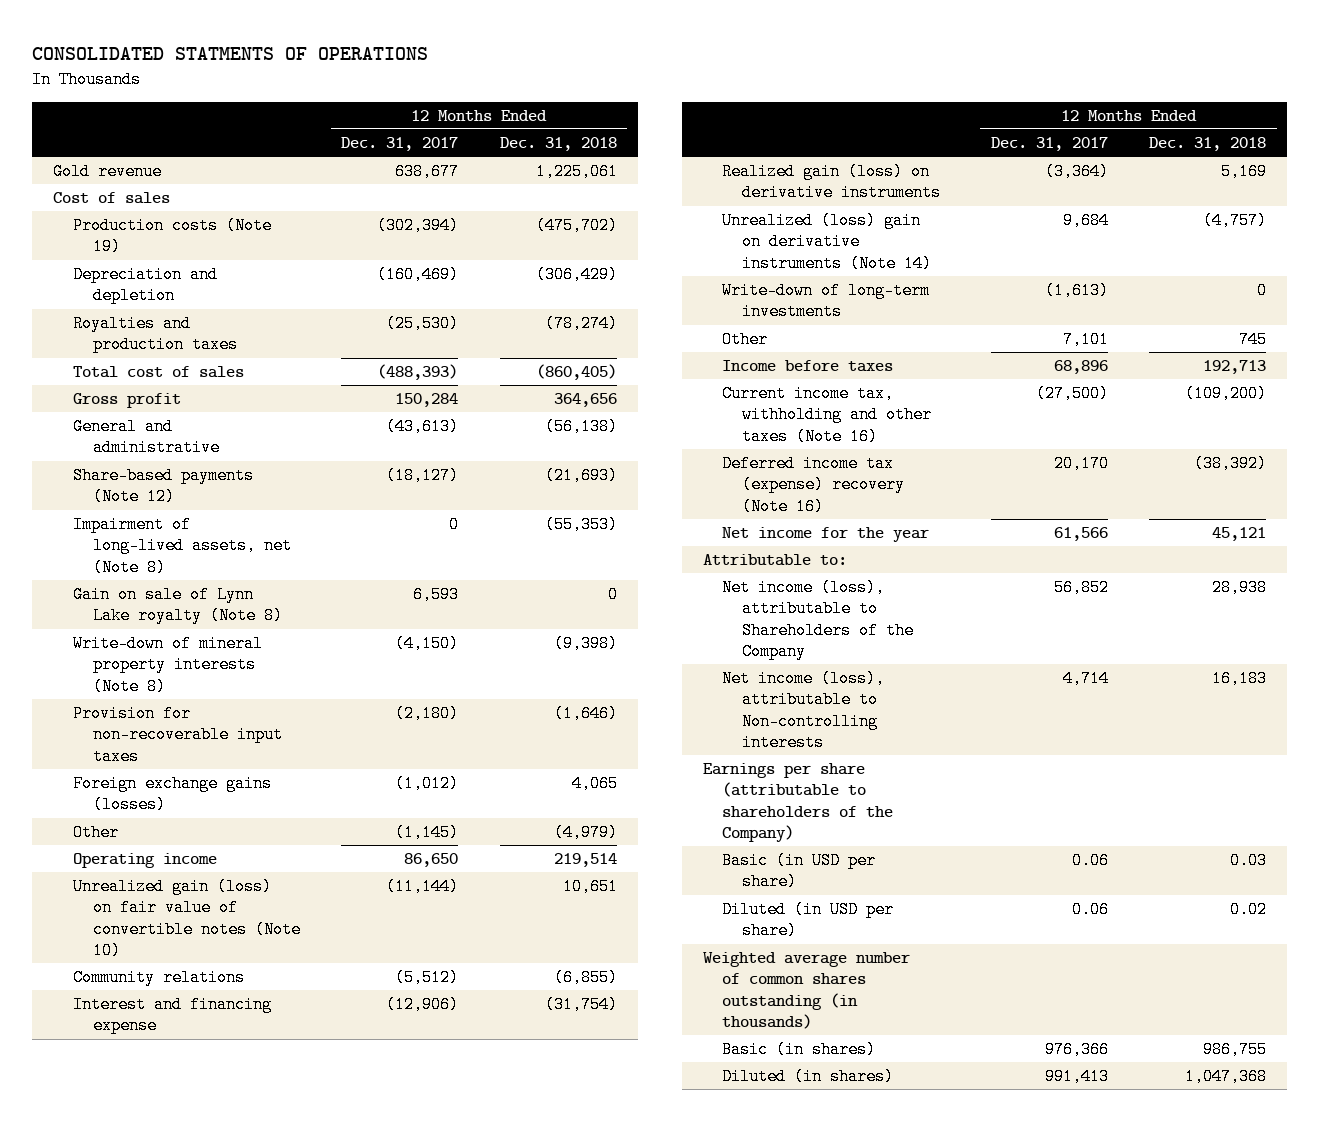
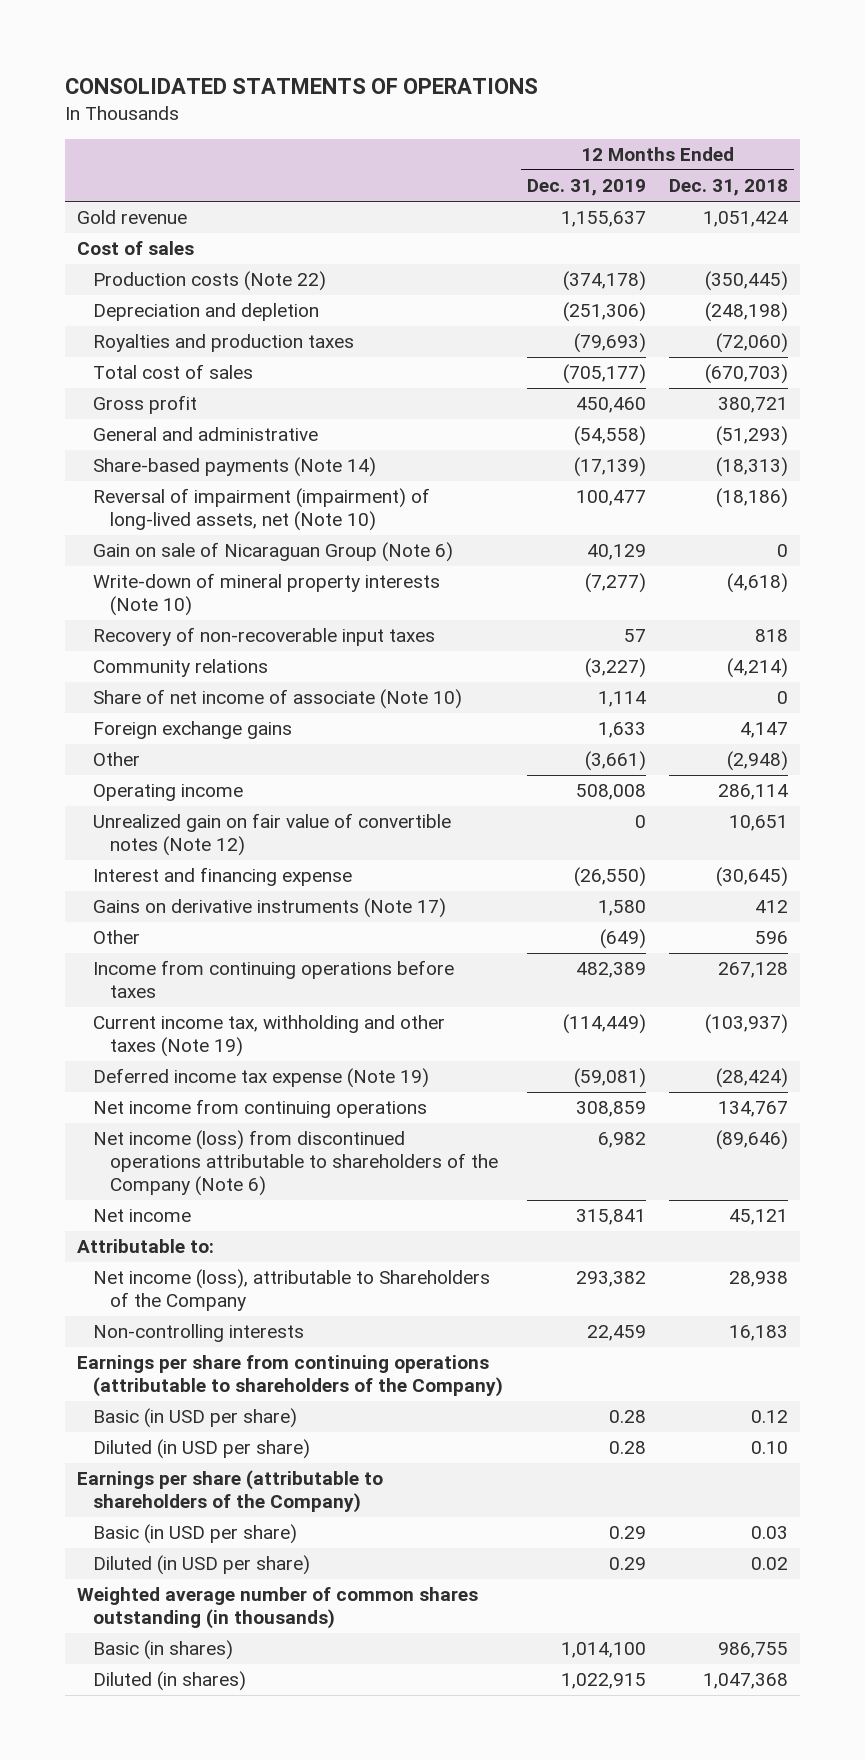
- | 12 Months Ended Dec. 31, 2017 | 12 Months Ended Dec. 31, 2018
+ | 12 Months Ended Dec. 31, 2019 | 12 Months Ended Dec. 31, 2018
- Gold revenue | 638,677 | 1,225,061
+ Gold revenue | 1,155,637 | 1,051,424
- Production costs (Note 19) | (302,394) | (475,702)
- Depreciation and depletion | (160,469) | (306,429)
- Royalties and production taxes | (25,530) | (78,274)
- Total cost of sales | (488,393) | (860,405)
- Gross profit | 150,284 | 364,656
- General and administrative | (43,613) | (56,138)
- Share-based payments (Note 12) | (18,127) | (21,693)
- Impairment of long-lived assets, net (Note 8) | 0 | (55,353)
- Gain on sale of Lynn Lake royalty (Note 8) | 6,593 | 0
- Write-down of mineral property interests (Note 8) | (4,150) | (9,398)
- Provision for non-recoverable input taxes | (2,180) | (1,646)
- Foreign exchange gains (losses) | (1,012) | 4,065
- Other | (1,145) | (4,979)
- Operating income | 86,650 | 219,514
- Unrealized gain (loss) on fair value of convertible notes (Note 10) | (11,144) | 10,651
- Community relations | (5,512) | (6,855)
- Interest and financing expense | (12,906) | (31,754)
- Realized gain (loss) on derivative instruments | (3,364) | 5,169
- Unrealized (loss) gain on derivative instruments (Note 14) | 9,684 | (4,757)
- Write-down of long-term investments | (1,613) | 0
- Other | 7,101 | 745
- Income before taxes | 68,896 | 192,713
- Current income tax, withholding and other taxes (Note 16) | (27,500) | (109,200)
- Deferred income tax (expense) recovery (Note 16) | 20,170 | (38,392)
- Net income for the year | 61,566 | 45,121
+ Production costs (Note 22) | (374,178) | (350,445)
+ Depreciation and depletion | (251,306) | (248,198)
+ Royalties and production taxes | (79,693) | (72,060)
+ Total cost of sales | (705,177) | (670,703)
+ Gross profit | 450,460 | 380,721
+ General and administrative | (54,558) | (51,293)
+ Share-based payments (Note 14) | (17,139) | (18,313)
+ Reversal of impairment (impairment) of long-lived assets, net (Note 10) | 100,477 | (18,186)
+ Gain on sale of Nicaraguan Group (Note 6) | 40,129 | 0
+ Write-down of mineral property interests (Note 10) | (7,277) | (4,618)
+ Recovery of non-recoverable input taxes | 57 | 818
+ Community relations | (3,227) | (4,214)
+ Share of net income of associate (Note 10) | 1,114 | 0
+ Foreign exchange gains | 1,633 | 4,147
+ Other | (3,661) | (2,948)
+ Operating income | 508,008 | 286,114
+ Unrealized gain on fair value of convertible notes (Note 12) | 0 | 10,651
+ Interest and financing expense | (26,550) | (30,645)
+ Gains on derivative instruments (Note 17) | 1,580 | 412
+ Other | (649) | 596
+ Income from continuing operations before taxes | 482,389 | 267,128
+ Current income tax, withholding and other taxes (Note 19) | (114,449) | (103,937)
+ Deferred income tax expense (Note 19) | (59,081) | (28,424)
+ Net income from continuing operations | 308,859 | 134,767
+ Net income (loss) from discontinued operations attributable to shareholders of the Company (Note 6) | 6,982 | (89,646)
+ Net income | 315,841 | 45,121
- Net income (loss), attributable to Non-controlling interests | 4,714 | 16,183
+ Non-controlling interests | 22,459 | 16,183
+ Earnings per share from continuing operations (attributable to shareholders of the Company)
+ Basic (in USD per share) | 0.28 | 0.12
+ Diluted (in USD per share) | 0.28 | 0.10

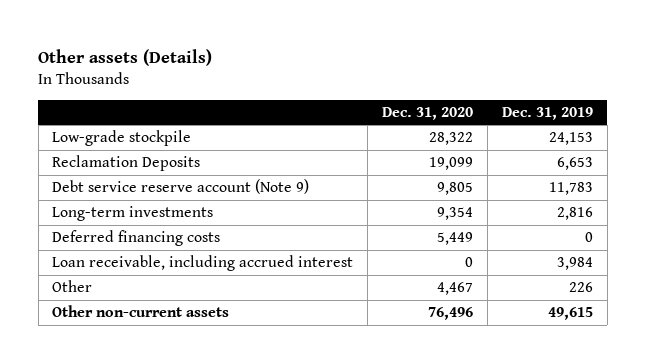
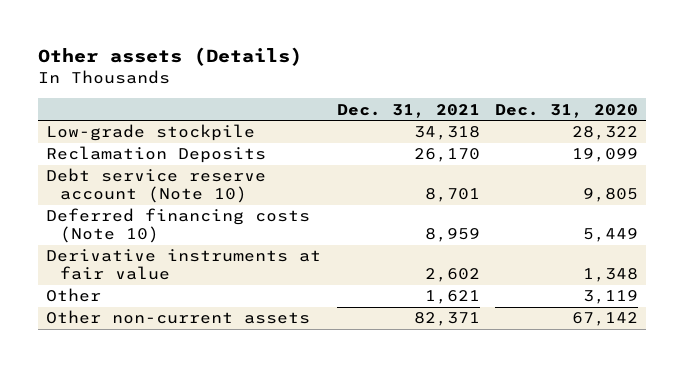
- | Dec. 31, 2020 | Dec. 31, 2019
+ | Dec. 31, 2021 | Dec. 31, 2020
- Debt service reserve account (Note 9) | 9,805 | 11,783
- Long-term investments | 9,354 | 2,816
- Deferred financing costs | 5,449 | 0
- Loan receivable, including accrued interest | 0 | 3,984
- Other | 4,467 | 226
- Other non-current assets | 76,496 | 49,615
+ Debt service reserve account (Note 10) | 8,701 | 9,805
+ Deferred financing costs (Note 10) | 8,959 | 5,449
+ Derivative instruments at fair value | 2,602 | 1,348
+ Other | 1,621 | 3,119
+ Other non-current assets | 82,371 | 67,142

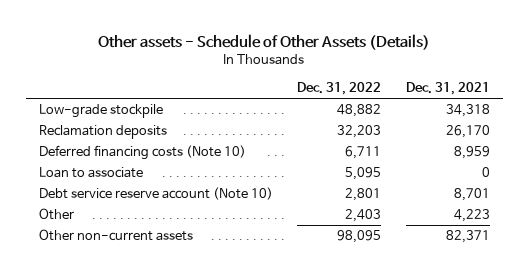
- Other assets (Details)
+ Other assets - Schedule of Other Assets (Details)
- | Dec. 31, 2021 | Dec. 31, 2020
+ | Dec. 31, 2022 | Dec. 31, 2021
- Reclamation Deposits | 26,170 | 19,099
+ Reclamation deposits | 32,203 | 26,170
- Derivative instruments at fair value | 2,602 | 1,348
- Other | 1,621 | 3,119
+ Loan to associate | 5,095 | 0
moved down: Debt service reserve account (Note 10) | 2,801 | 8,701
+ Other | 2,403 | 4,223

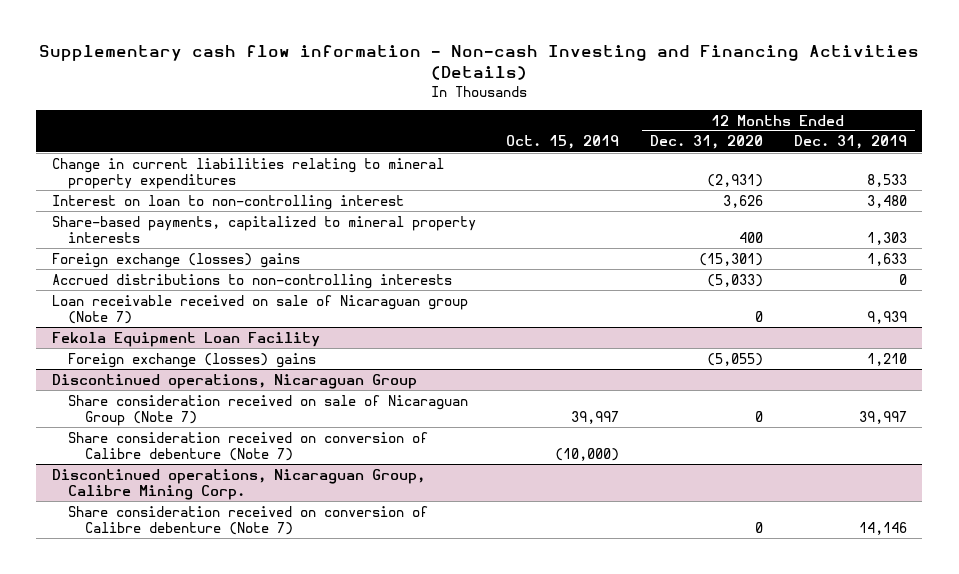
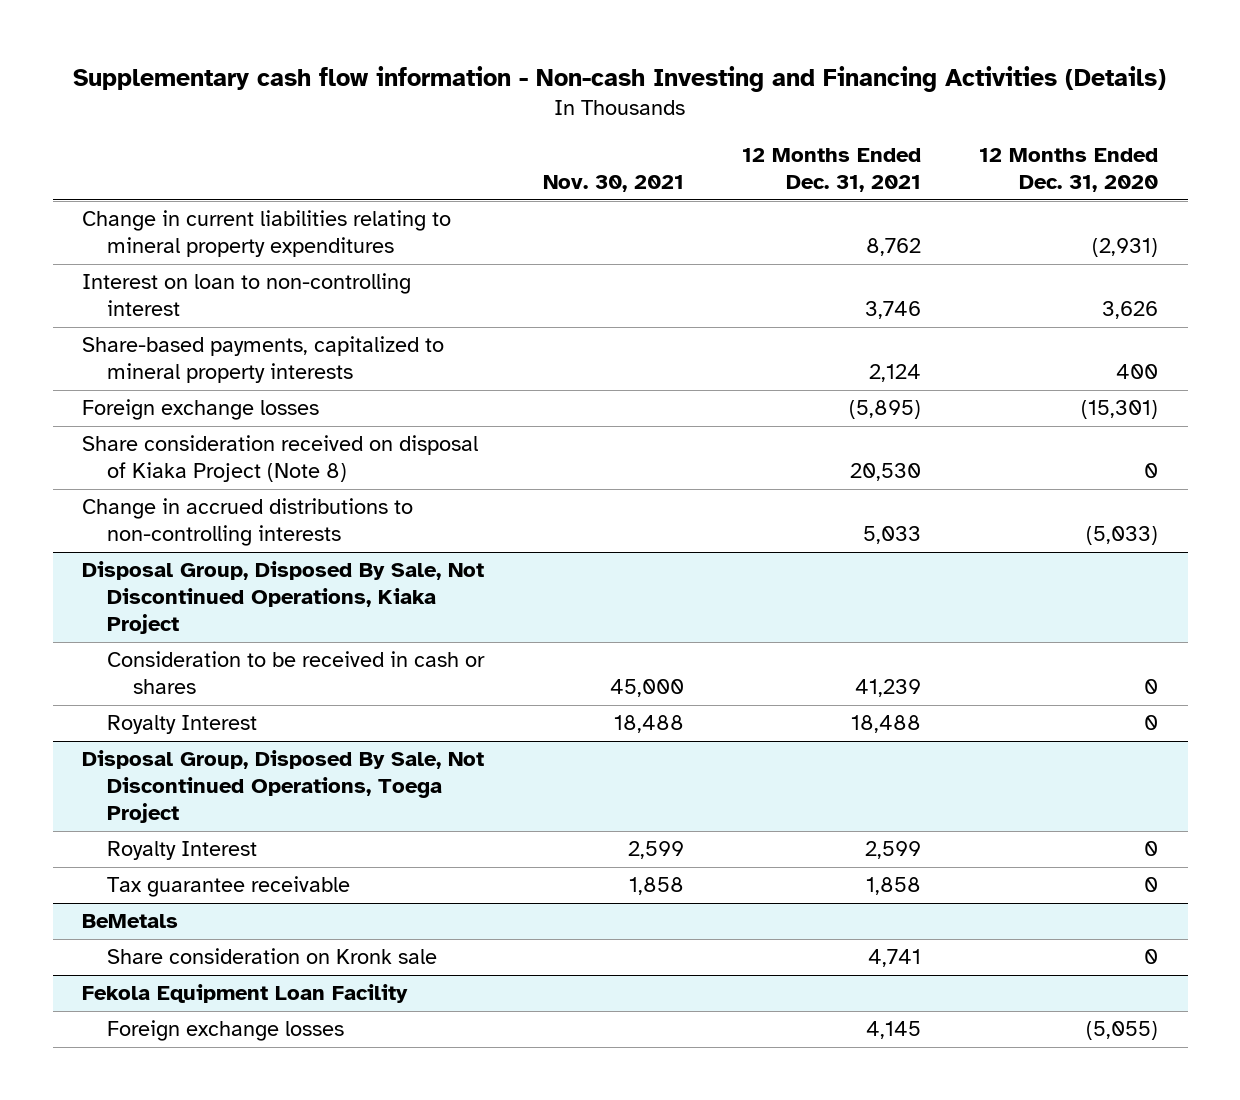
- | Oct. 15, 2019 | 12 Months Ended Dec. 31, 2020 | 12 Months Ended Dec. 31, 2019
+ | Nov. 30, 2021 | 12 Months Ended Dec. 31, 2021 | 12 Months Ended Dec. 31, 2020
- Foreign exchange (losses) gains | | (15,301) | 1,633
- Accrued distributions to non-controlling interests | | (5,033) | 0
- Loan receivable received on sale of Nicaraguan group (Note 7) | | 0 | 9,939
+ Foreign exchange losses | | (5,895) | (15,301)
+ Share consideration received on disposal of Kiaka Project (Note 8) | | 20,530 | 0
+ Change in accrued distributions to non-controlling interests | | 5,033 | (5,033)
+ Disposal Group, Disposed By Sale, Not Discontinued Operations, Kiaka Project
+ Consideration to be received in cash or shares | 45,000 | 41,239 | 0
+ Royalty Interest | 18,488 | 18,488 | 0
+ Disposal Group, Disposed By Sale, Not Discontinued Operations, Toega Project
+ Royalty Interest | 2,599 | 2,599 | 0
+ Tax guarantee receivable | 1,858 | 1,858 | 0
+ BeMetals
+ Share consideration on Kronk sale | | 4,741 | 0
@ Fekola Equipment Loan Facility
- Foreign exchange (losses) gains | | (5,055) | 1,210
- Discontinued operations, Nicaraguan Group
- Share consideration received on sale of Nicaraguan Group (Note 7) | 39,997 | 0 | 39,997
- Share consideration received on conversion of Calibre debenture (Note 7) | (10,000) | |
- Discontinued operations, Nicaraguan Group, Calibre Mining Corp.
- Share consideration received on conversion of Calibre debenture (Note 7) | | 0 | 14,146
@ Fekola Equipment Loan Facility
+ Foreign exchange losses | | 4,145 | (5,055)

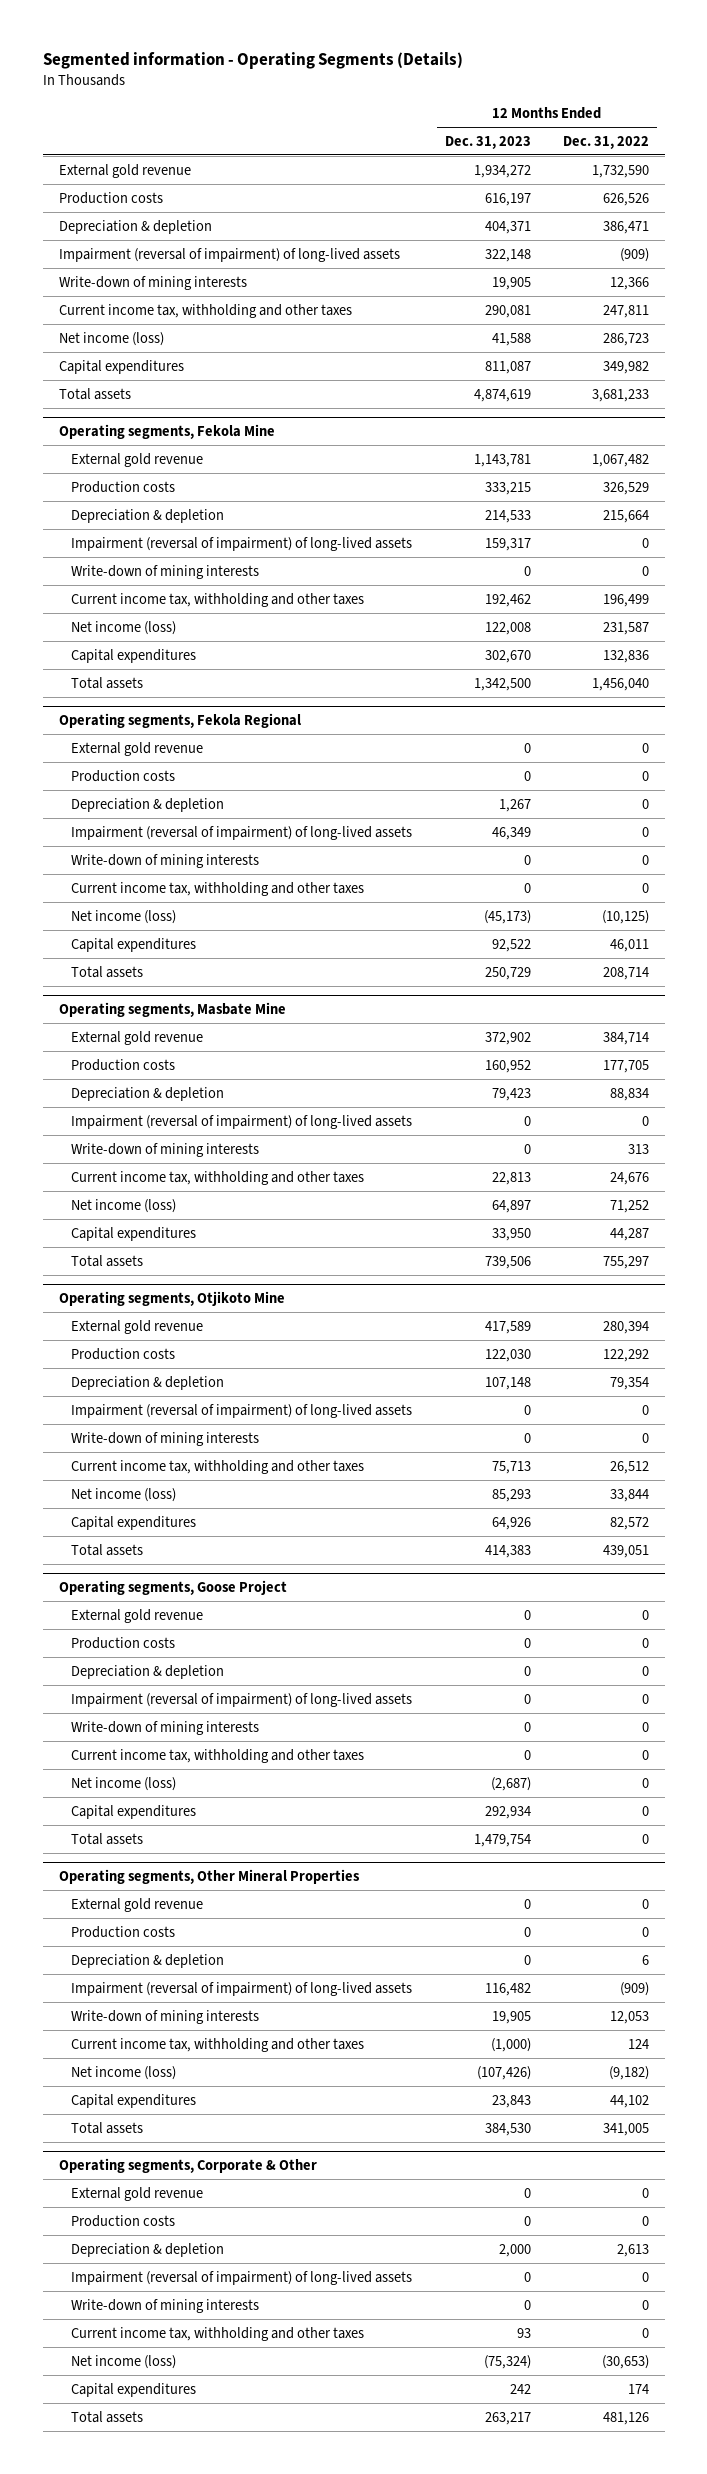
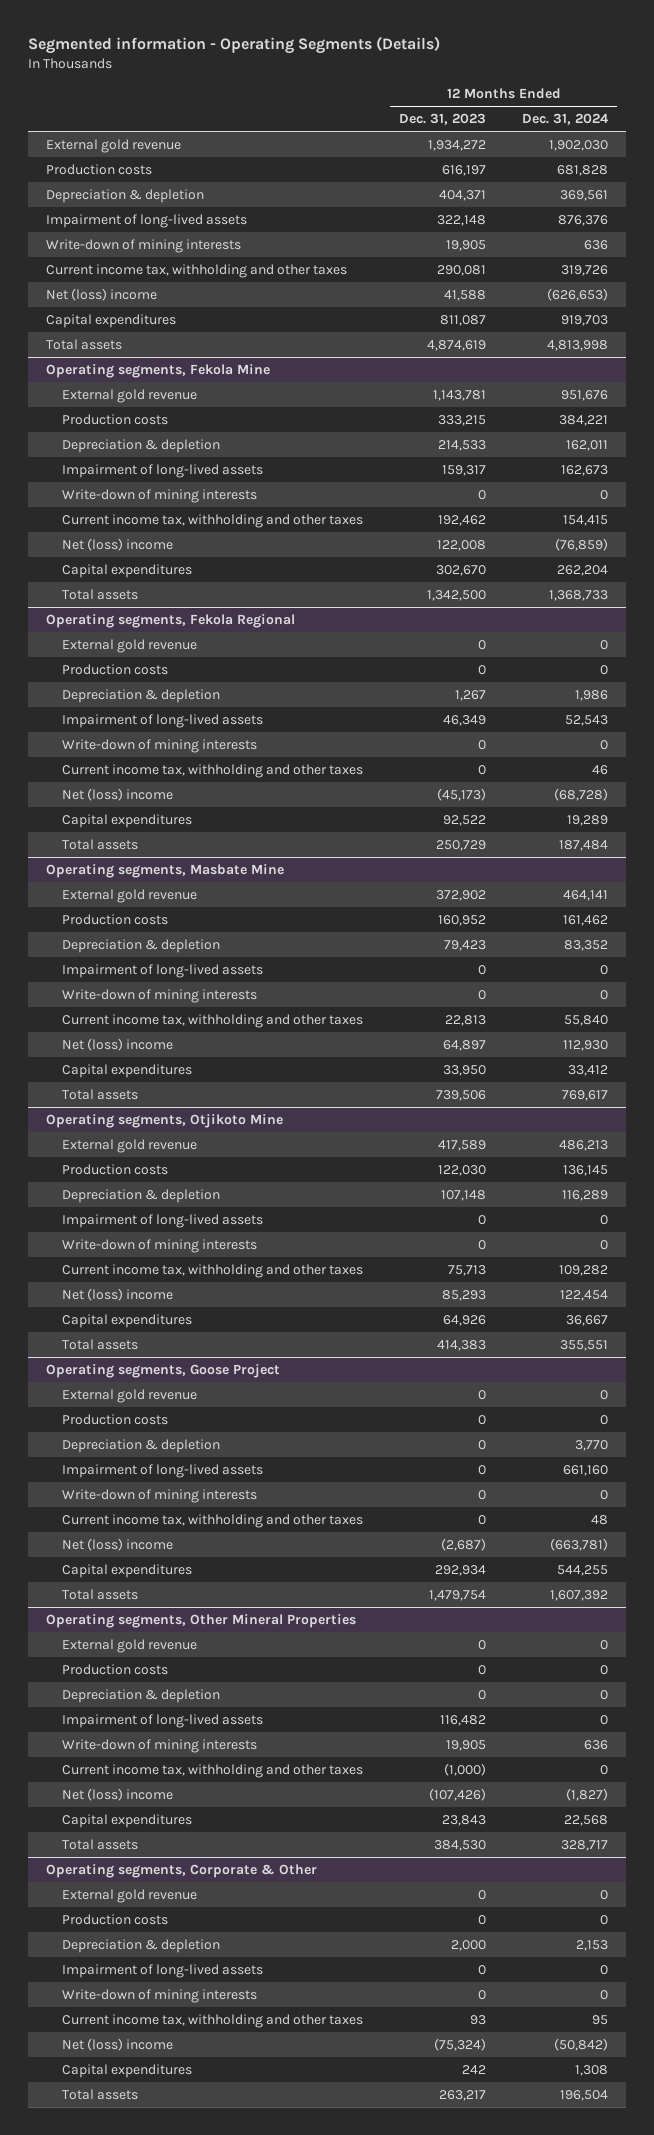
- | 12 Months Ended Dec. 31, 2023 | 12 Months Ended Dec. 31, 2022
+ | 12 Months Ended Dec. 31, 2023 | 12 Months Ended Dec. 31, 2024
- Impairment (reversal of impairment) of long-lived assets | 322,148 | (909)
+ Impairment of long-lived assets | 322,148 | 876,376
- Net income (loss) | 41,588 | 286,723
+ Net (loss) income | 41,588 | (626,653)
@ Operating segments, Fekola Mine
- Impairment (reversal of impairment) of long-lived assets | 159,317 | 0
+ Impairment of long-lived assets | 159,317 | 162,673
- Net income (loss) | 122,008 | 231,587
+ Net (loss) income | 122,008 | (76,859)
@ Operating segments, Fekola Regional
- Impairment (reversal of impairment) of long-lived assets | 46,349 | 0
+ Impairment of long-lived assets | 46,349 | 52,543
- Net income (loss) | (45,173) | (10,125)
+ Net (loss) income | (45,173) | (68,728)
@ Operating segments, Masbate Mine
- Impairment (reversal of impairment) of long-lived assets | 0 | 0
+ Impairment of long-lived assets | 0 | 0
- Net income (loss) | 64,897 | 71,252
+ Net (loss) income | 64,897 | 112,930
@ Operating segments, Otjikoto Mine
- Impairment (reversal of impairment) of long-lived assets | 0 | 0
+ Impairment of long-lived assets | 0 | 0
- Net income (loss) | 85,293 | 33,844
+ Net (loss) income | 85,293 | 122,454
@ Operating segments, Goose Project
- Impairment (reversal of impairment) of long-lived assets | 0 | 0
+ Impairment of long-lived assets | 0 | 661,160
- Net income (loss) | (2,687) | 0
+ Net (loss) income | (2,687) | (663,781)
@ Operating segments, Other Mineral Properties
- Impairment (reversal of impairment) of long-lived assets | 116,482 | (909)
+ Impairment of long-lived assets | 116,482 | 0
- Net income (loss) | (107,426) | (9,182)
+ Net (loss) income | (107,426) | (1,827)
@ Operating segments, Corporate & Other
- Impairment (reversal of impairment) of long-lived assets | 0 | 0
+ Impairment of long-lived assets | 0 | 0
- Net income (loss) | (75,324) | (30,653)
+ Net (loss) income | (75,324) | (50,842)

